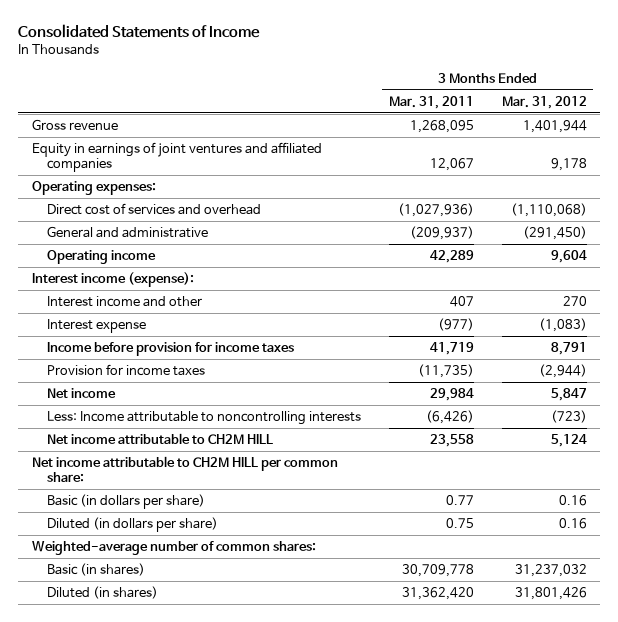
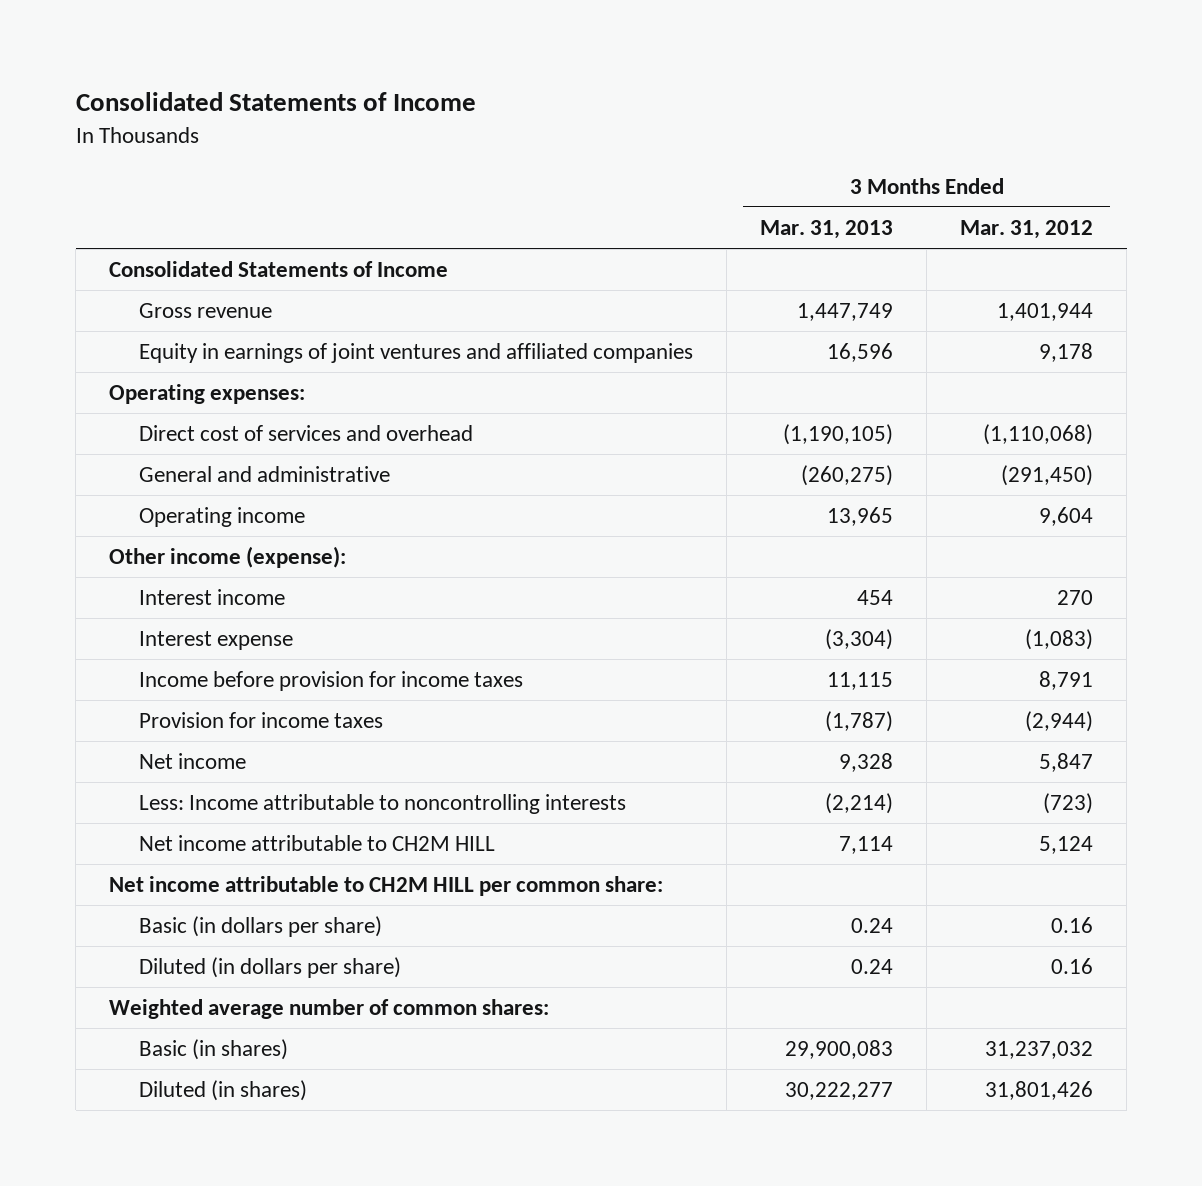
- | 3 Months Ended Mar. 31, 2011 | 3 Months Ended Mar. 31, 2012
+ | 3 Months Ended Mar. 31, 2013 | 3 Months Ended Mar. 31, 2012
+ Consolidated Statements of Income
- Interest income (expense):
- Interest income and other | 407 | 270
+ Other income (expense):
+ Interest income | 454 | 270
- Weighted-average number of common shares:
+ Weighted average number of common shares:

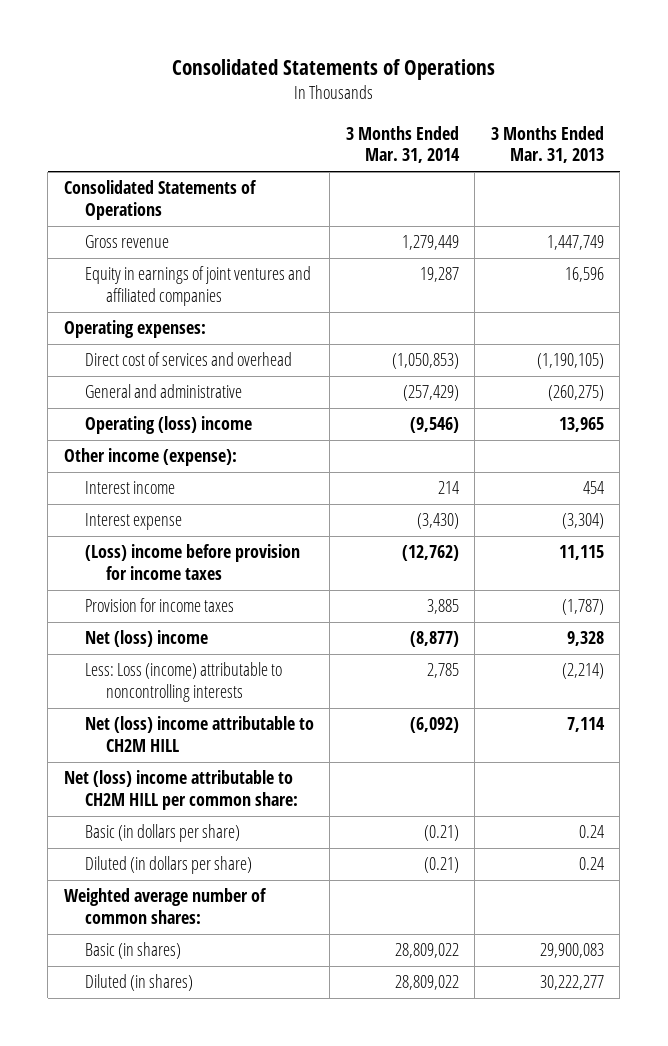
- Consolidated Statements of Income
+ Consolidated Statements of Operations
- | 3 Months Ended Mar. 31, 2013 | 3 Months Ended Mar. 31, 2012
+ | 3 Months Ended Mar. 31, 2014 | 3 Months Ended Mar. 31, 2013
- Consolidated Statements of Income
+ Consolidated Statements of Operations
- Operating income | 13,965 | 9,604
+ Operating (loss) income | (9,546) | 13,965
- Income before provision for income taxes | 11,115 | 8,791
+ (Loss) income before provision for income taxes | (12,762) | 11,115
- Net income | 9,328 | 5,847
- Less: Income attributable to noncontrolling interests | (2,214) | (723)
- Net income attributable to CH2M HILL | 7,114 | 5,124
- Net income attributable to CH2M HILL per common share:
+ Net (loss) income | (8,877) | 9,328
+ Less: Loss (income) attributable to noncontrolling interests | 2,785 | (2,214)
+ Net (loss) income attributable to CH2M HILL | (6,092) | 7,114
+ Net (loss) income attributable to CH2M HILL per common share:

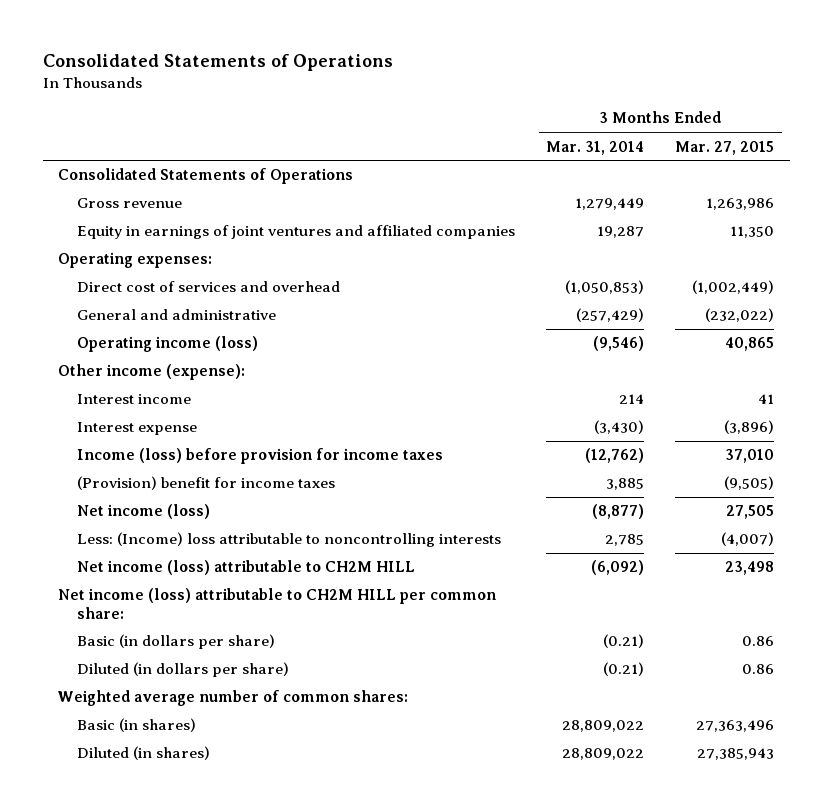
- | 3 Months Ended Mar. 31, 2014 | 3 Months Ended Mar. 31, 2013
+ | 3 Months Ended Mar. 31, 2014 | 3 Months Ended Mar. 27, 2015
- Operating (loss) income | (9,546) | 13,965
+ Operating income (loss) | (9,546) | 40,865
- (Loss) income before provision for income taxes | (12,762) | 11,115
- Provision for income taxes | 3,885 | (1,787)
- Net (loss) income | (8,877) | 9,328
- Less: Loss (income) attributable to noncontrolling interests | 2,785 | (2,214)
- Net (loss) income attributable to CH2M HILL | (6,092) | 7,114
- Net (loss) income attributable to CH2M HILL per common share:
+ Income (loss) before provision for income taxes | (12,762) | 37,010
+ (Provision) benefit for income taxes | 3,885 | (9,505)
+ Net income (loss) | (8,877) | 27,505
+ Less: (Income) loss attributable to noncontrolling interests | 2,785 | (4,007)
+ Net income (loss) attributable to CH2M HILL | (6,092) | 23,498
+ Net income (loss) attributable to CH2M HILL per common share:

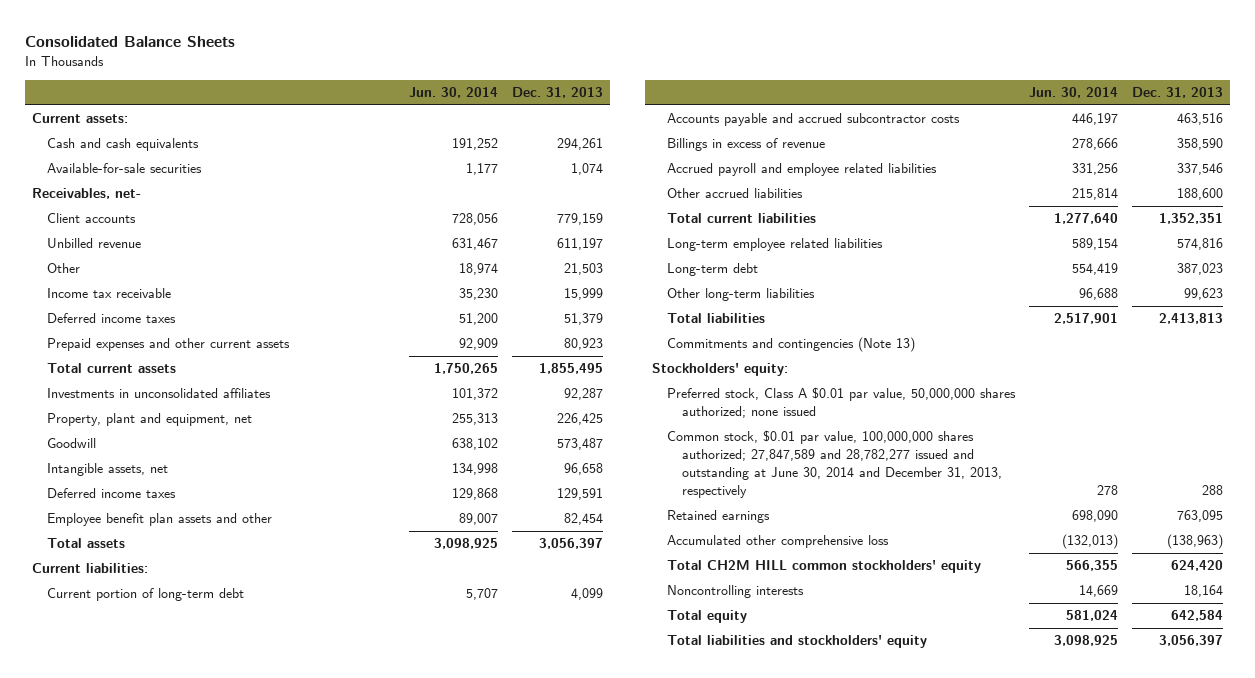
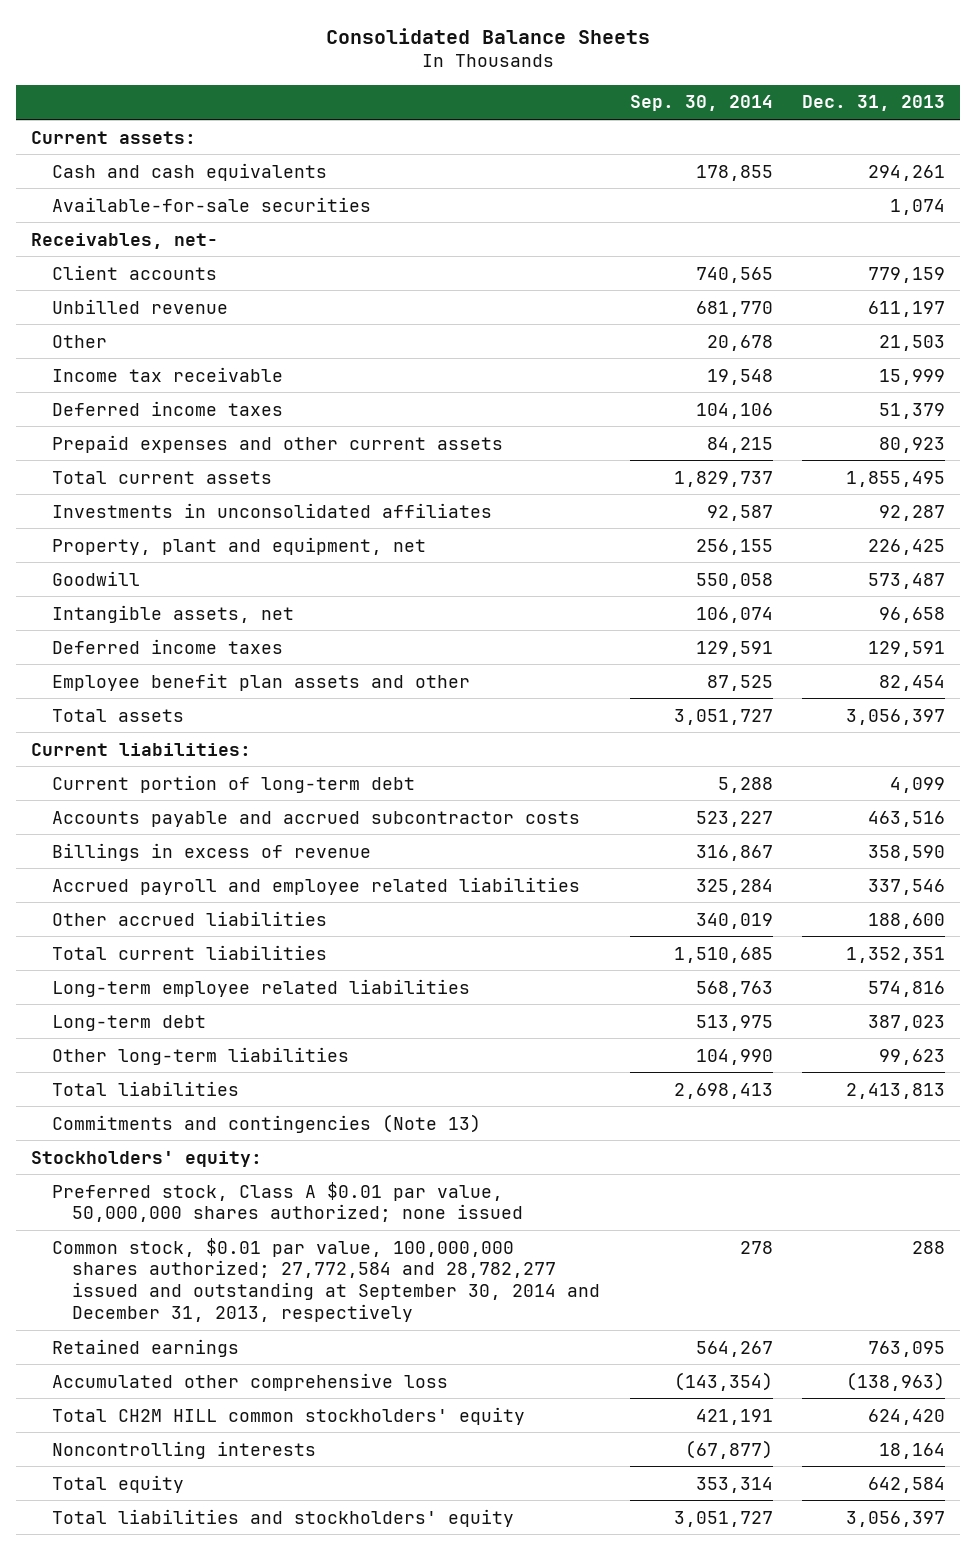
- | Jun. 30, 2014 | Dec. 31, 2013
+ | Sep. 30, 2014 | Dec. 31, 2013
- Common stock, $0.01 par value, 100,000,000 shares authorized; 27,847,589 and 28,782,277 issued and outstanding at June 30, 2014 and December 31, 2013, respectively | 278 | 288
+ Common stock, $0.01 par value, 100,000,000 shares authorized; 27,772,584 and 28,782,277 issued and outstanding at September 30, 2014 and December 31, 2013, respectively | 278 | 288

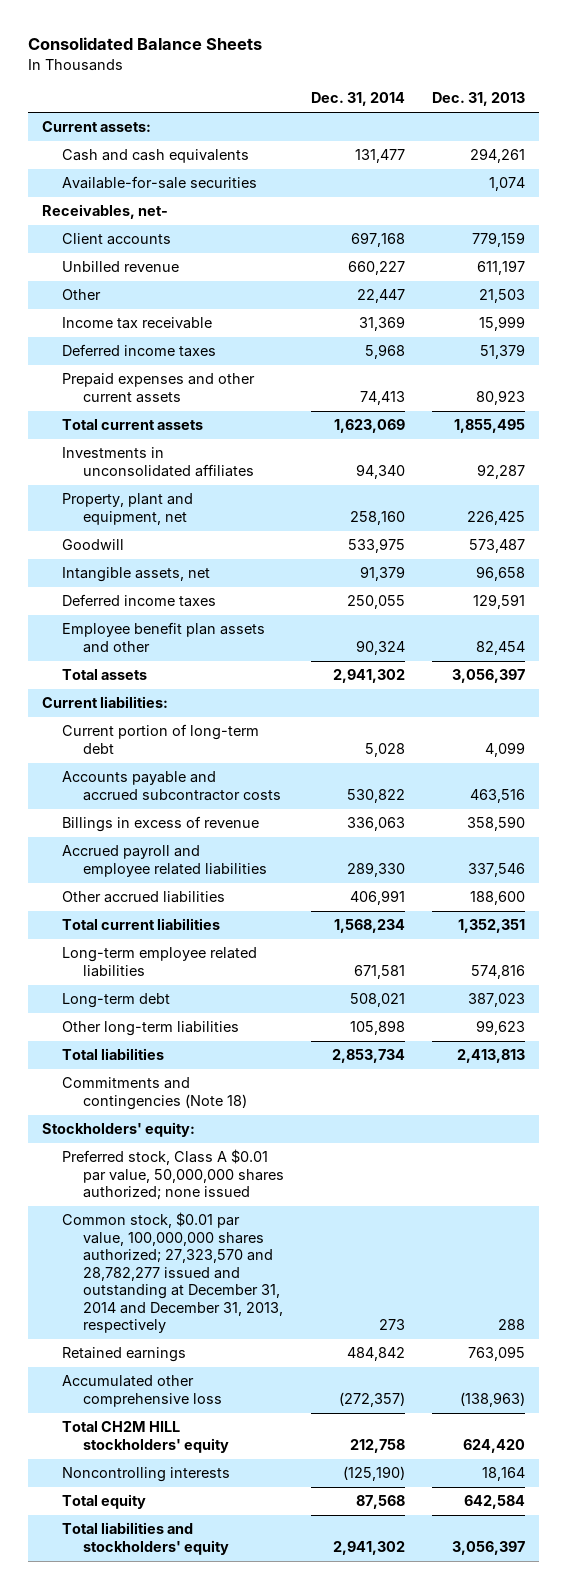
- | Sep. 30, 2014 | Dec. 31, 2013
+ | Dec. 31, 2014 | Dec. 31, 2013
- Commitments and contingencies (Note 13)
+ Commitments and contingencies (Note 18)
- Common stock, $0.01 par value, 100,000,000 shares authorized; 27,772,584 and 28,782,277 issued and outstanding at September 30, 2014 and December 31, 2013, respectively | 278 | 288
+ Common stock, $0.01 par value, 100,000,000 shares authorized; 27,323,570 and 28,782,277 issued and outstanding at December 31, 2014 and December 31, 2013, respectively | 273 | 288
- Total CH2M HILL common stockholders' equity | 421,191 | 624,420
+ Total CH2M HILL stockholders' equity | 212,758 | 624,420

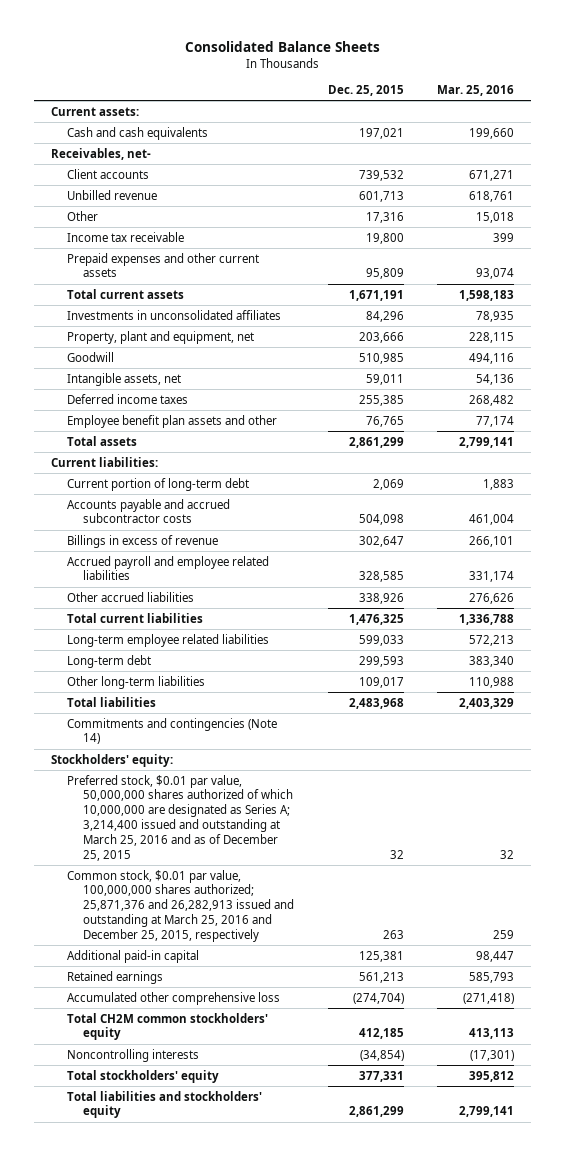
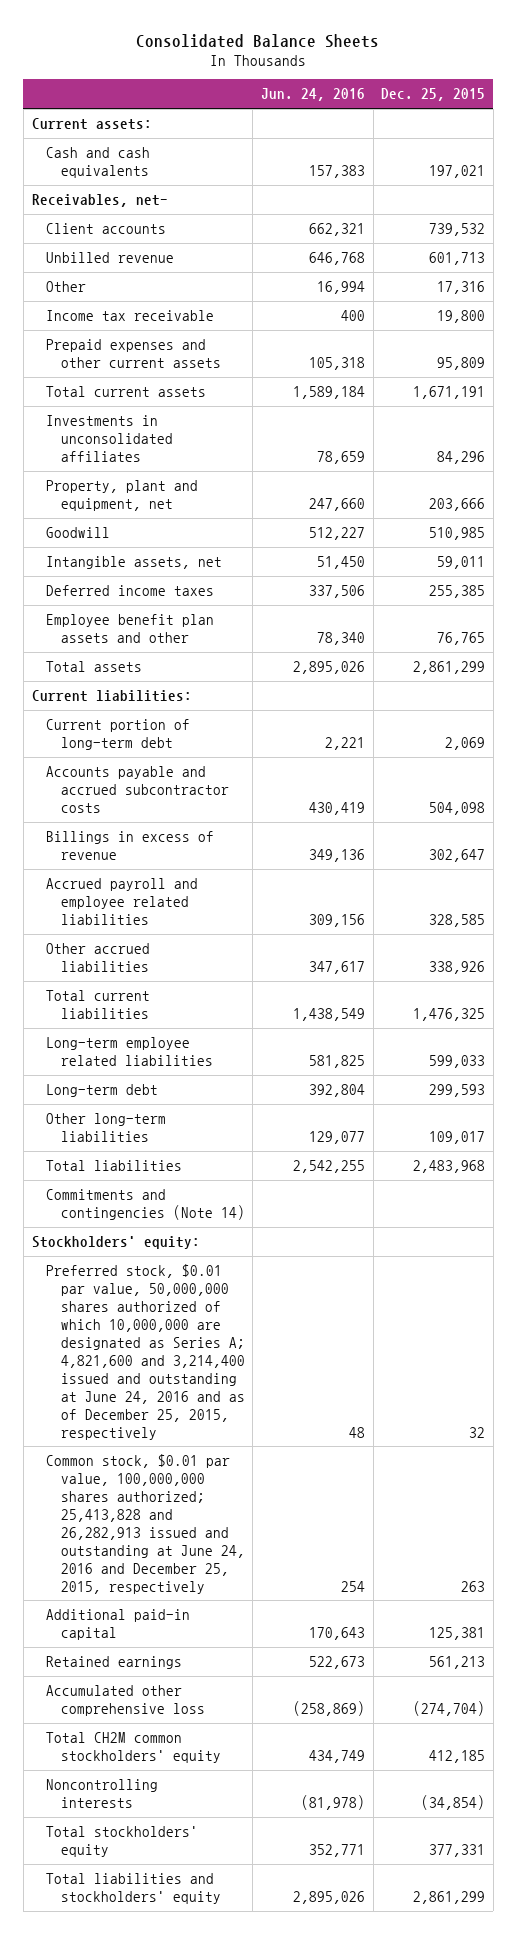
- | Dec. 25, 2015 | Mar. 25, 2016
+ | Jun. 24, 2016 | Dec. 25, 2015
- Preferred stock, $0.01 par value, 50,000,000 shares authorized of which 10,000,000 are designated as Series A; 3,214,400 issued and outstanding at March 25, 2016 and as of December 25, 2015 | 32 | 32
- Common stock, $0.01 par value, 100,000,000 shares authorized; 25,871,376 and 26,282,913 issued and outstanding at March 25, 2016 and December 25, 2015, respectively | 263 | 259
+ Preferred stock, $0.01 par value, 50,000,000 shares authorized of which 10,000,000 are designated as Series A; 4,821,600 and 3,214,400 issued and outstanding at June 24, 2016 and as of December 25, 2015, respectively | 48 | 32
+ Common stock, $0.01 par value, 100,000,000 shares authorized; 25,413,828 and 26,282,913 issued and outstanding at June 24, 2016 and December 25, 2015, respectively | 254 | 263

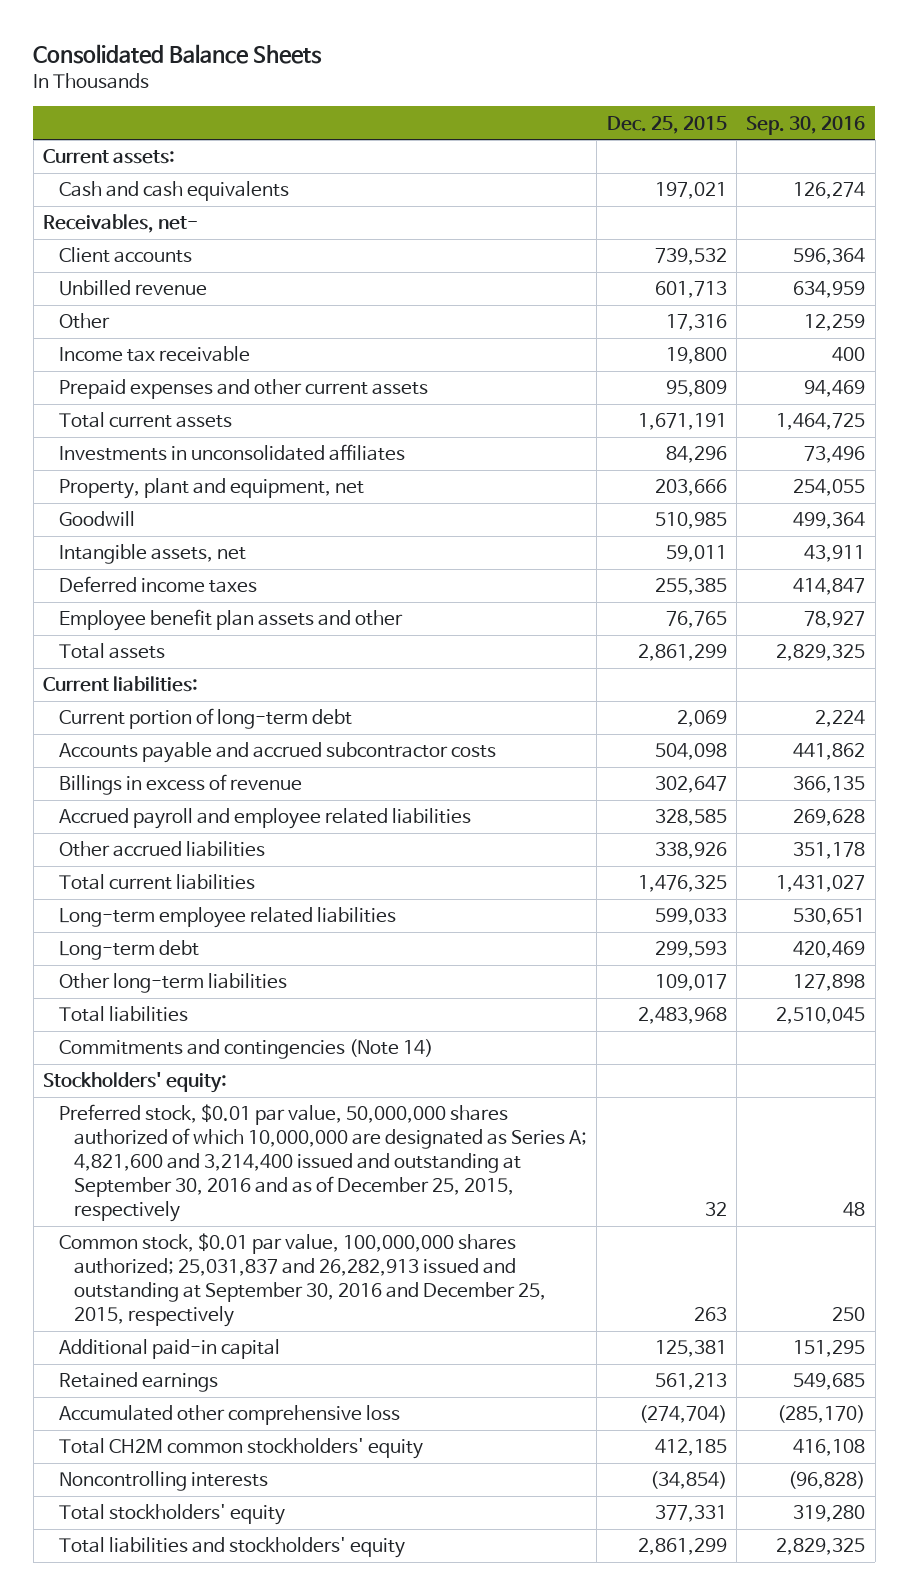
- | Jun. 24, 2016 | Dec. 25, 2015
+ | Dec. 25, 2015 | Sep. 30, 2016
- Preferred stock, $0.01 par value, 50,000,000 shares authorized of which 10,000,000 are designated as Series A; 4,821,600 and 3,214,400 issued and outstanding at June 24, 2016 and as of December 25, 2015, respectively | 48 | 32
- Common stock, $0.01 par value, 100,000,000 shares authorized; 25,413,828 and 26,282,913 issued and outstanding at June 24, 2016 and December 25, 2015, respectively | 254 | 263
+ Preferred stock, $0.01 par value, 50,000,000 shares authorized of which 10,000,000 are designated as Series A; 4,821,600 and 3,214,400 issued and outstanding at September 30, 2016 and as of December 25, 2015, respectively | 32 | 48
+ Common stock, $0.01 par value, 100,000,000 shares authorized; 25,031,837 and 26,282,913 issued and outstanding at September 30, 2016 and December 25, 2015, respectively | 263 | 250

